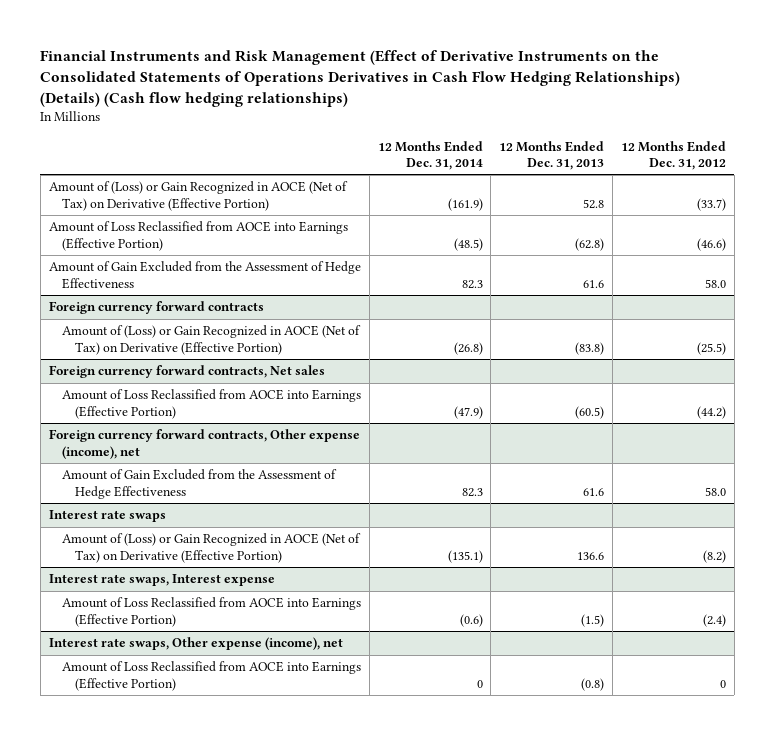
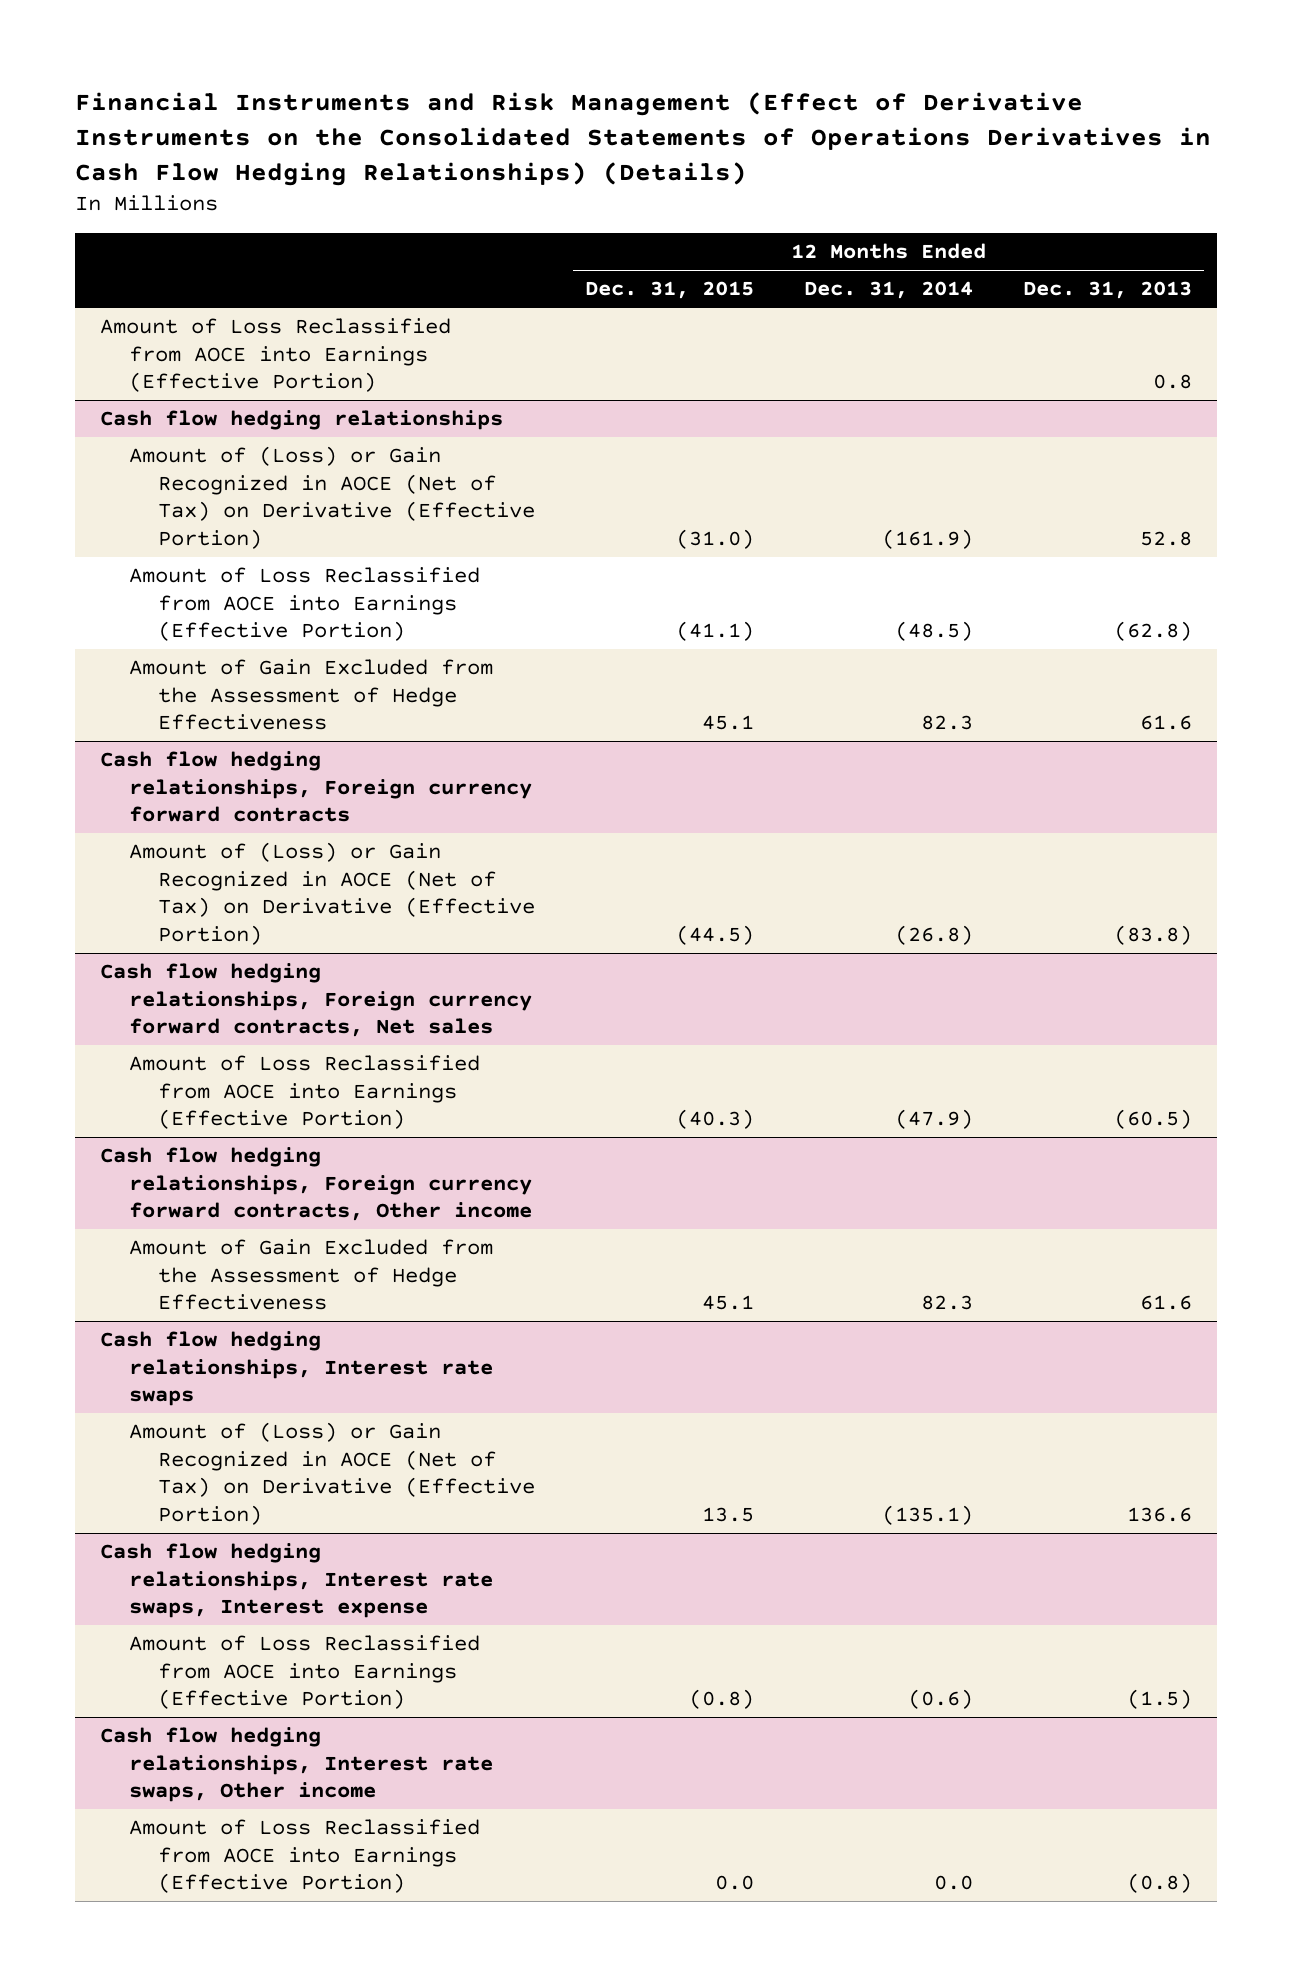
- Financial Instruments and Risk Management (Effect of Derivative Instruments on the Consolidated Statements of Operations Derivatives in Cash Flow Hedging Relationships) (Details) (Cash flow hedging relationships)
+ Financial Instruments and Risk Management (Effect of Derivative Instruments on the Consolidated Statements of Operations Derivatives in Cash Flow Hedging Relationships) (Details)
- | 12 Months Ended Dec. 31, 2014 | 12 Months Ended Dec. 31, 2013 | 12 Months Ended Dec. 31, 2012
+ | 12 Months Ended Dec. 31, 2015 | 12 Months Ended Dec. 31, 2014 | 12 Months Ended Dec. 31, 2013
+ Amount of Loss Reclassified from AOCE into Earnings (Effective Portion) | | | 0.8
+ Cash flow hedging relationships
- Foreign currency forward contracts
+ Cash flow hedging relationships, Foreign currency forward contracts
- Foreign currency forward contracts, Net sales
+ Cash flow hedging relationships, Foreign currency forward contracts, Net sales
- Foreign currency forward contracts, Other expense (income), net
+ Cash flow hedging relationships, Foreign currency forward contracts, Other income
- Interest rate swaps
+ Cash flow hedging relationships, Interest rate swaps
- Interest rate swaps, Interest expense
+ Cash flow hedging relationships, Interest rate swaps, Interest expense
- Interest rate swaps, Other expense (income), net
- Amount of Loss Reclassified from AOCE into Earnings (Effective Portion) | 0 | (0.8) | 0
+ Cash flow hedging relationships, Interest rate swaps, Other income
+ Amount of Loss Reclassified from AOCE into Earnings (Effective Portion) | 0.0 | 0.0 | (0.8)

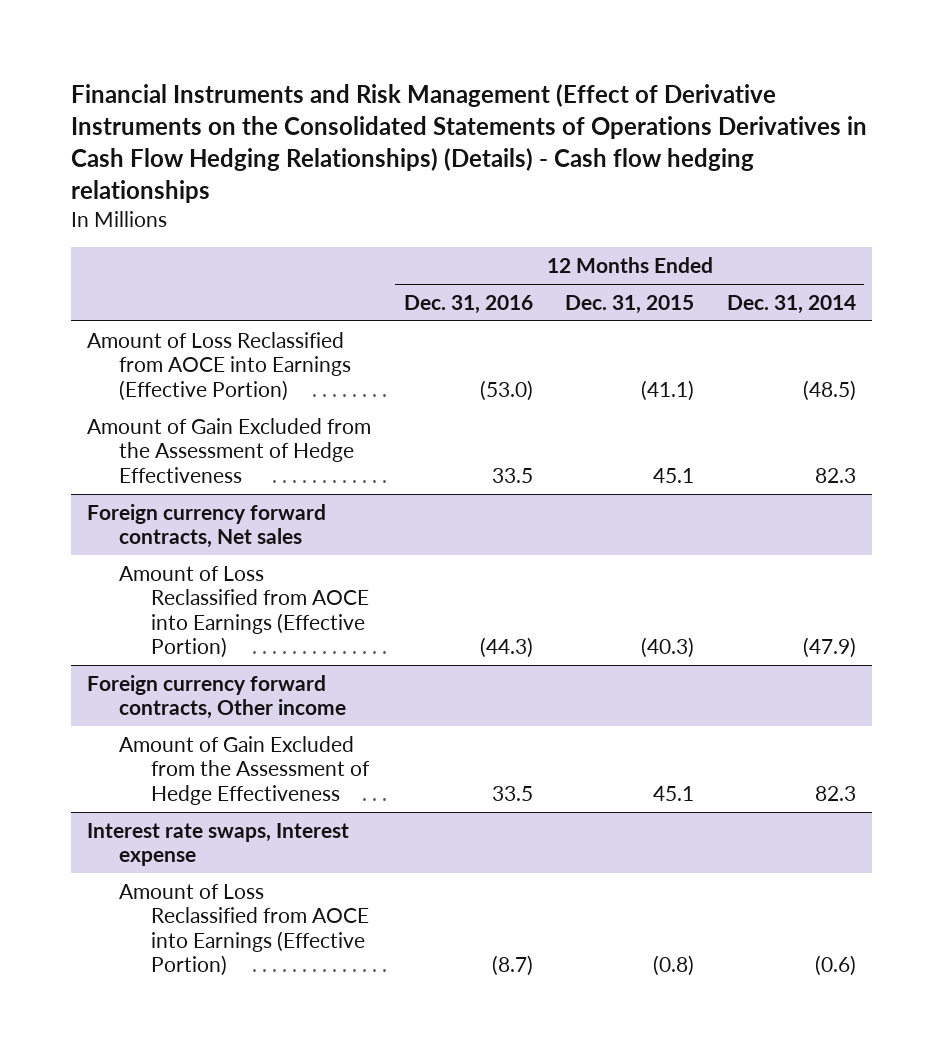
- Financial Instruments and Risk Management (Effect of Derivative Instruments on the Consolidated Statements of Operations Derivatives in Cash Flow Hedging Relationships) (Details)
+ Financial Instruments and Risk Management (Effect of Derivative Instruments on the Consolidated Statements of Operations Derivatives in Cash Flow Hedging Relationships) (Details) - Cash flow hedging relationships
- | 12 Months Ended Dec. 31, 2015 | 12 Months Ended Dec. 31, 2014 | 12 Months Ended Dec. 31, 2013
+ | 12 Months Ended Dec. 31, 2016 | 12 Months Ended Dec. 31, 2015 | 12 Months Ended Dec. 31, 2014
- Amount of Loss Reclassified from AOCE into Earnings (Effective Portion) | | | 0.8
- Cash flow hedging relationships
- Amount of (Loss) or Gain Recognized in AOCE (Net of Tax) on Derivative (Effective Portion) | (31.0) | (161.9) | 52.8
- Cash flow hedging relationships, Foreign currency forward contracts
- Amount of (Loss) or Gain Recognized in AOCE (Net of Tax) on Derivative (Effective Portion) | (44.5) | (26.8) | (83.8)
- Cash flow hedging relationships, Foreign currency forward contracts, Net sales
+ Foreign currency forward contracts, Net sales
- Cash flow hedging relationships, Foreign currency forward contracts, Other income
+ Foreign currency forward contracts, Other income
- Cash flow hedging relationships, Interest rate swaps
- Amount of (Loss) or Gain Recognized in AOCE (Net of Tax) on Derivative (Effective Portion) | 13.5 | (135.1) | 136.6
- Cash flow hedging relationships, Interest rate swaps, Interest expense
+ Interest rate swaps, Interest expense
- Cash flow hedging relationships, Interest rate swaps, Other income
- Amount of Loss Reclassified from AOCE into Earnings (Effective Portion) | 0.0 | 0.0 | (0.8)

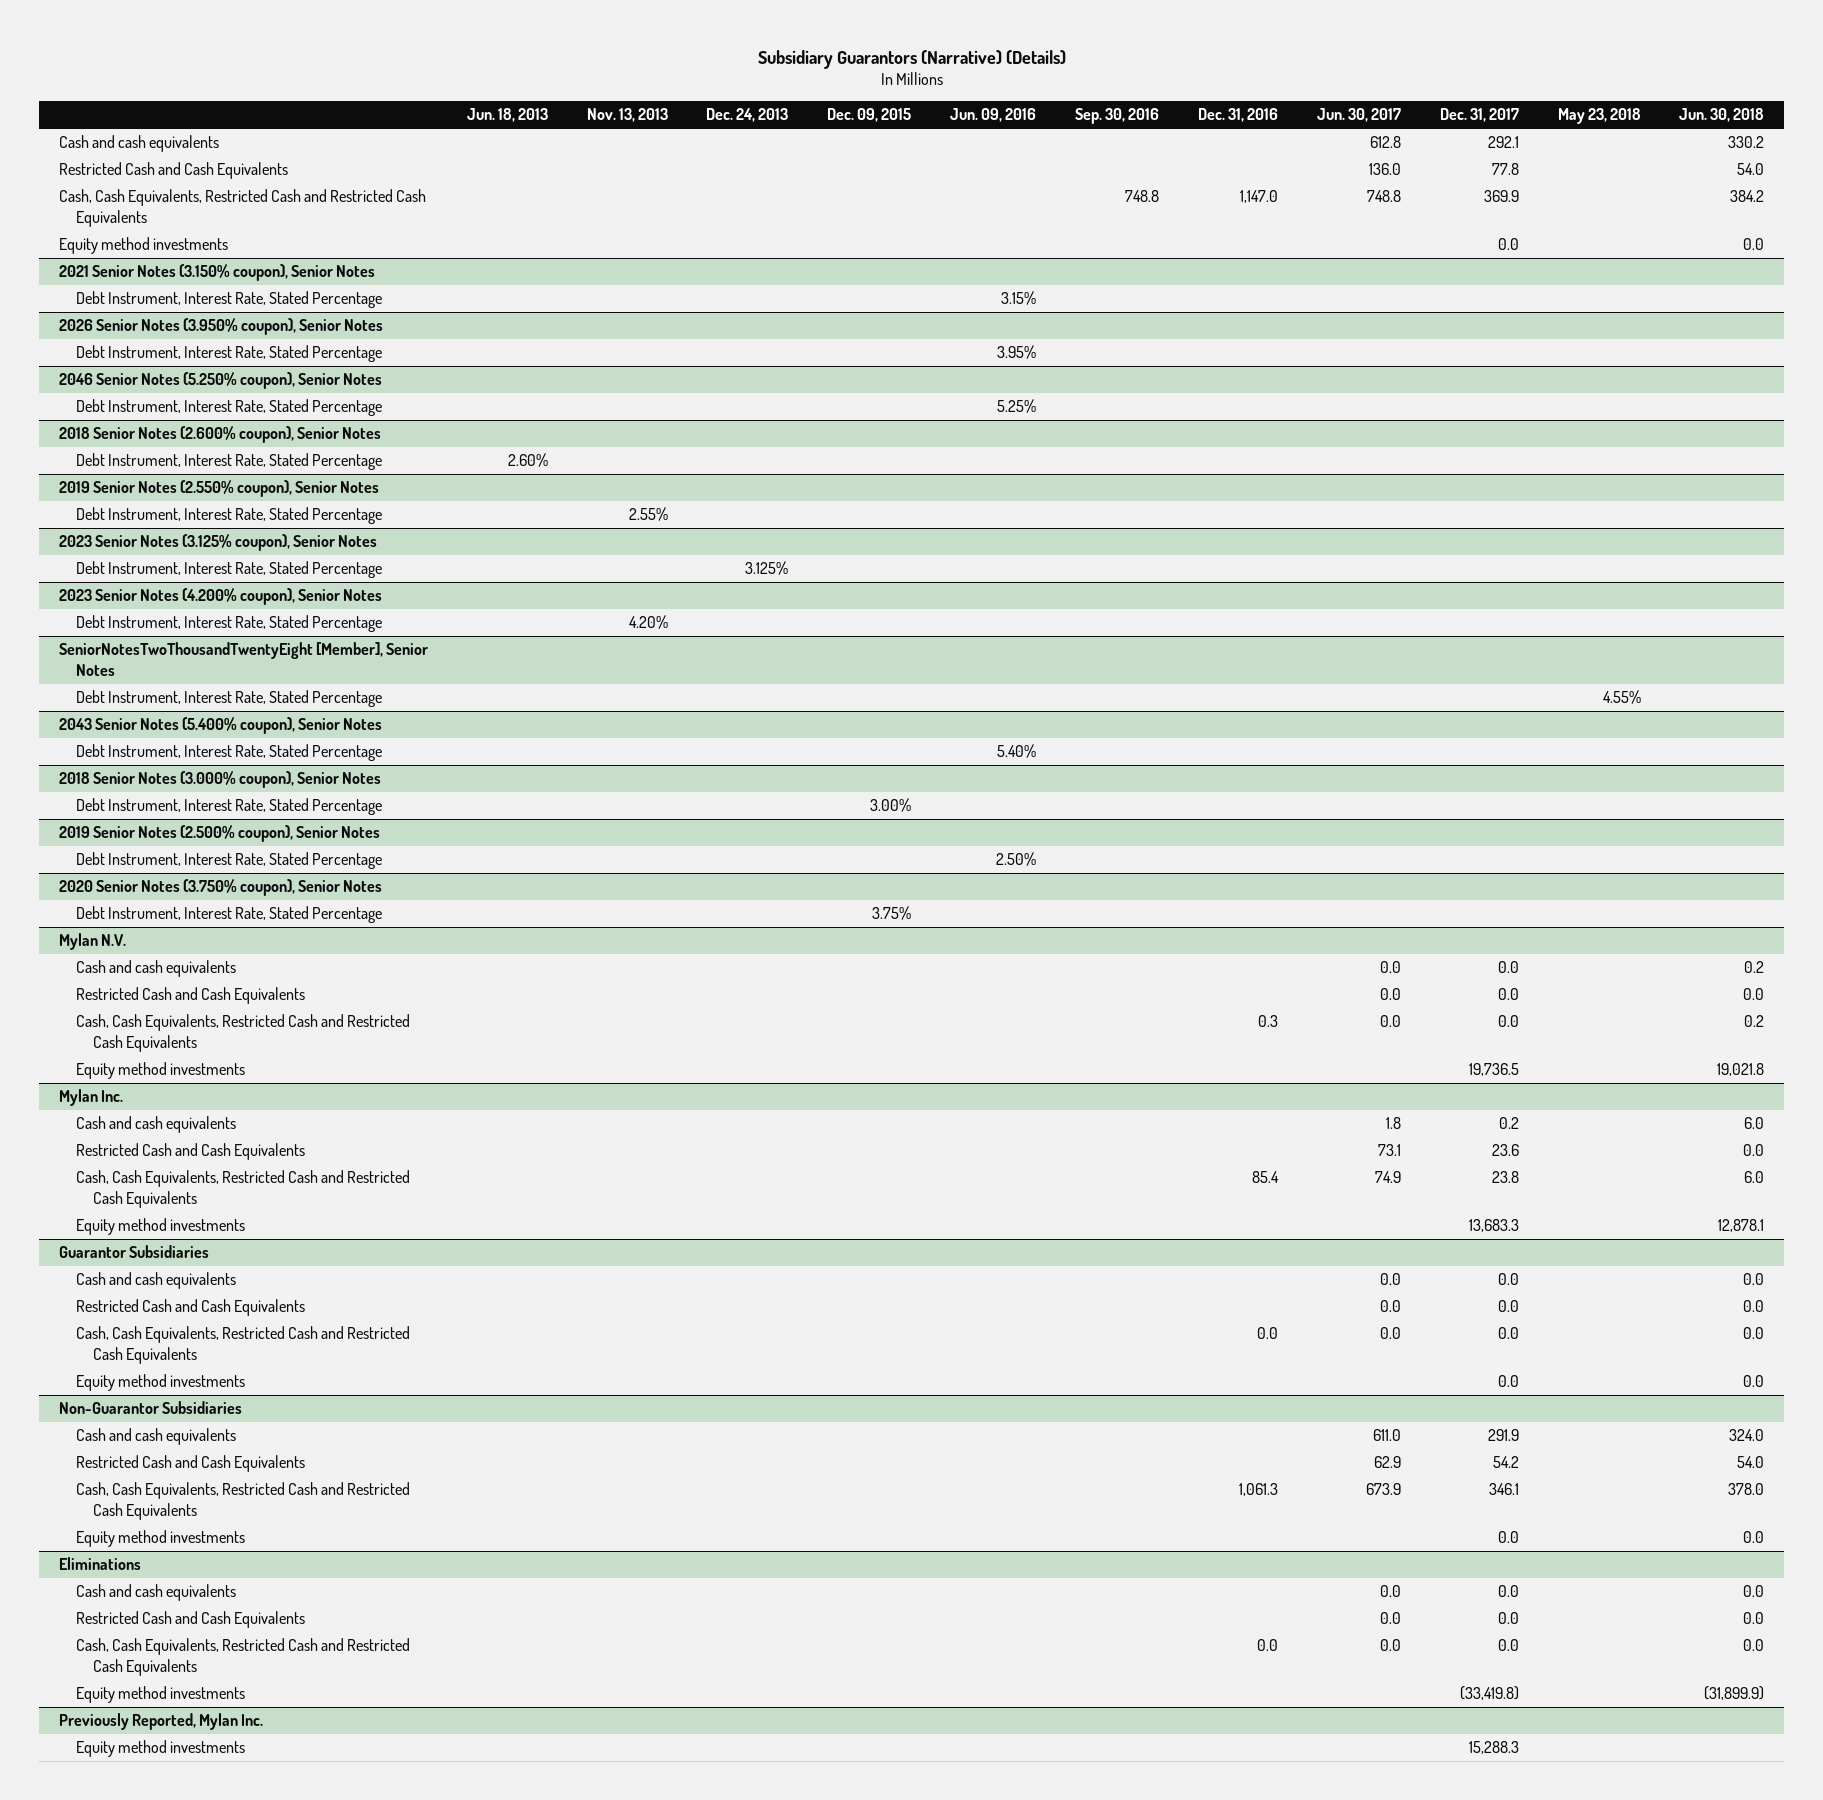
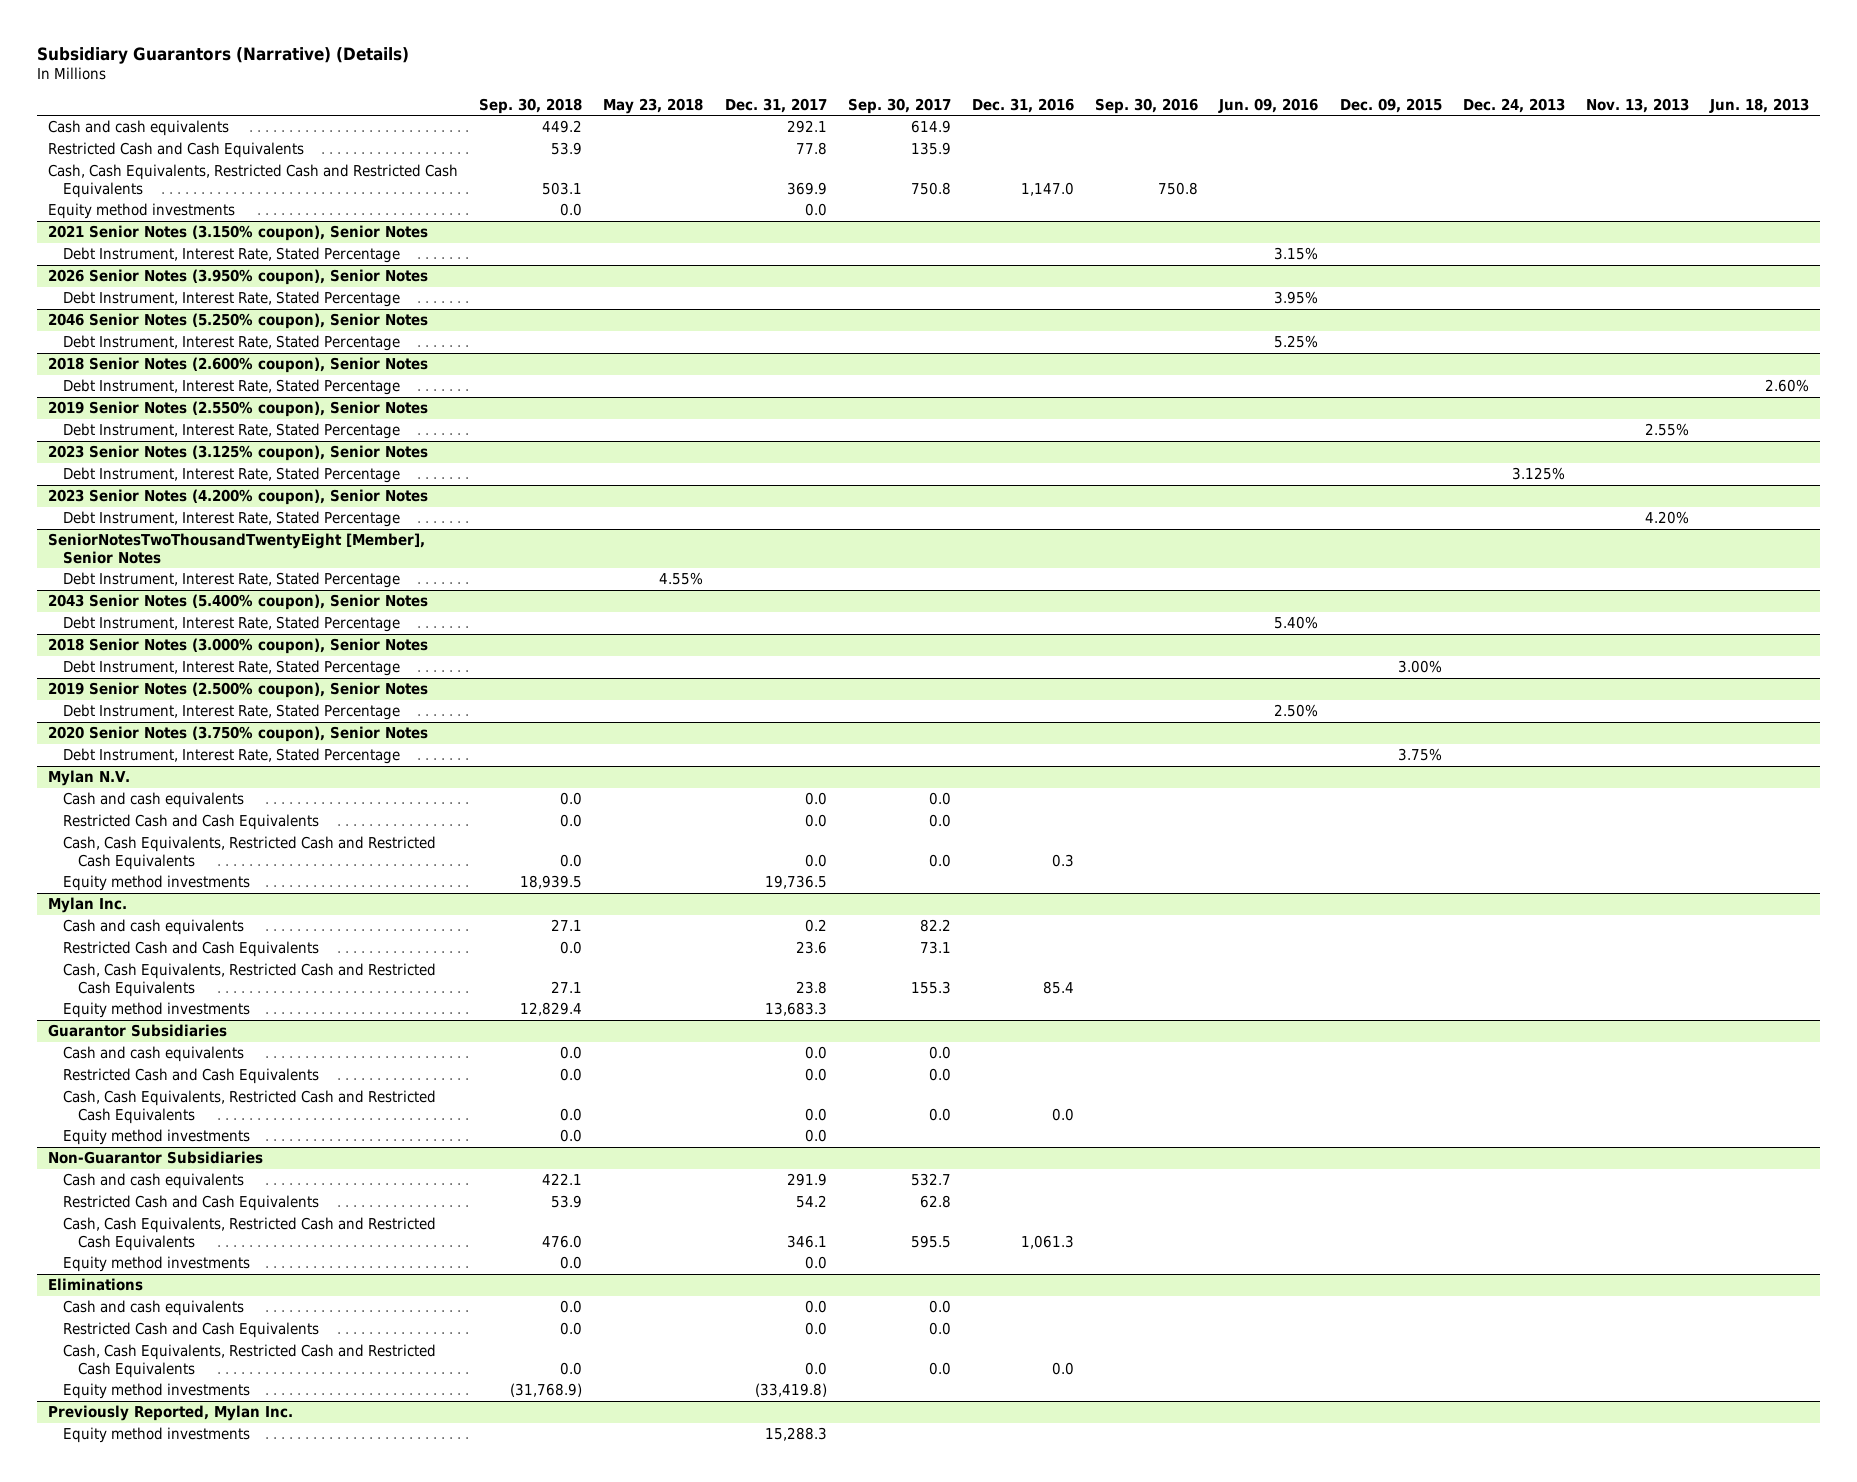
- | Jun. 18, 2013 | Nov. 13, 2013 | Dec. 24, 2013 | Dec. 09, 2015 | Jun. 09, 2016 | Sep. 30, 2016 | Dec. 31, 2016 | Jun. 30, 2017 | Dec. 31, 2017 | May 23, 2018 | Jun. 30, 2018
+ | Sep. 30, 2018 | May 23, 2018 | Dec. 31, 2017 | Sep. 30, 2017 | Dec. 31, 2016 | Sep. 30, 2016 | Jun. 09, 2016 | Dec. 09, 2015 | Dec. 24, 2013 | Nov. 13, 2013 | Jun. 18, 2013
- Cash, Cash Equivalents, Restricted Cash and Restricted Cash Equivalents | | | | | | 748.8 | 1,147.0 | 748.8 | 369.9 | | 384.2
+ Cash, Cash Equivalents, Restricted Cash and Restricted Cash Equivalents | 503.1 | | 369.9 | 750.8 | 1,147.0 | 750.8 | | | | |

